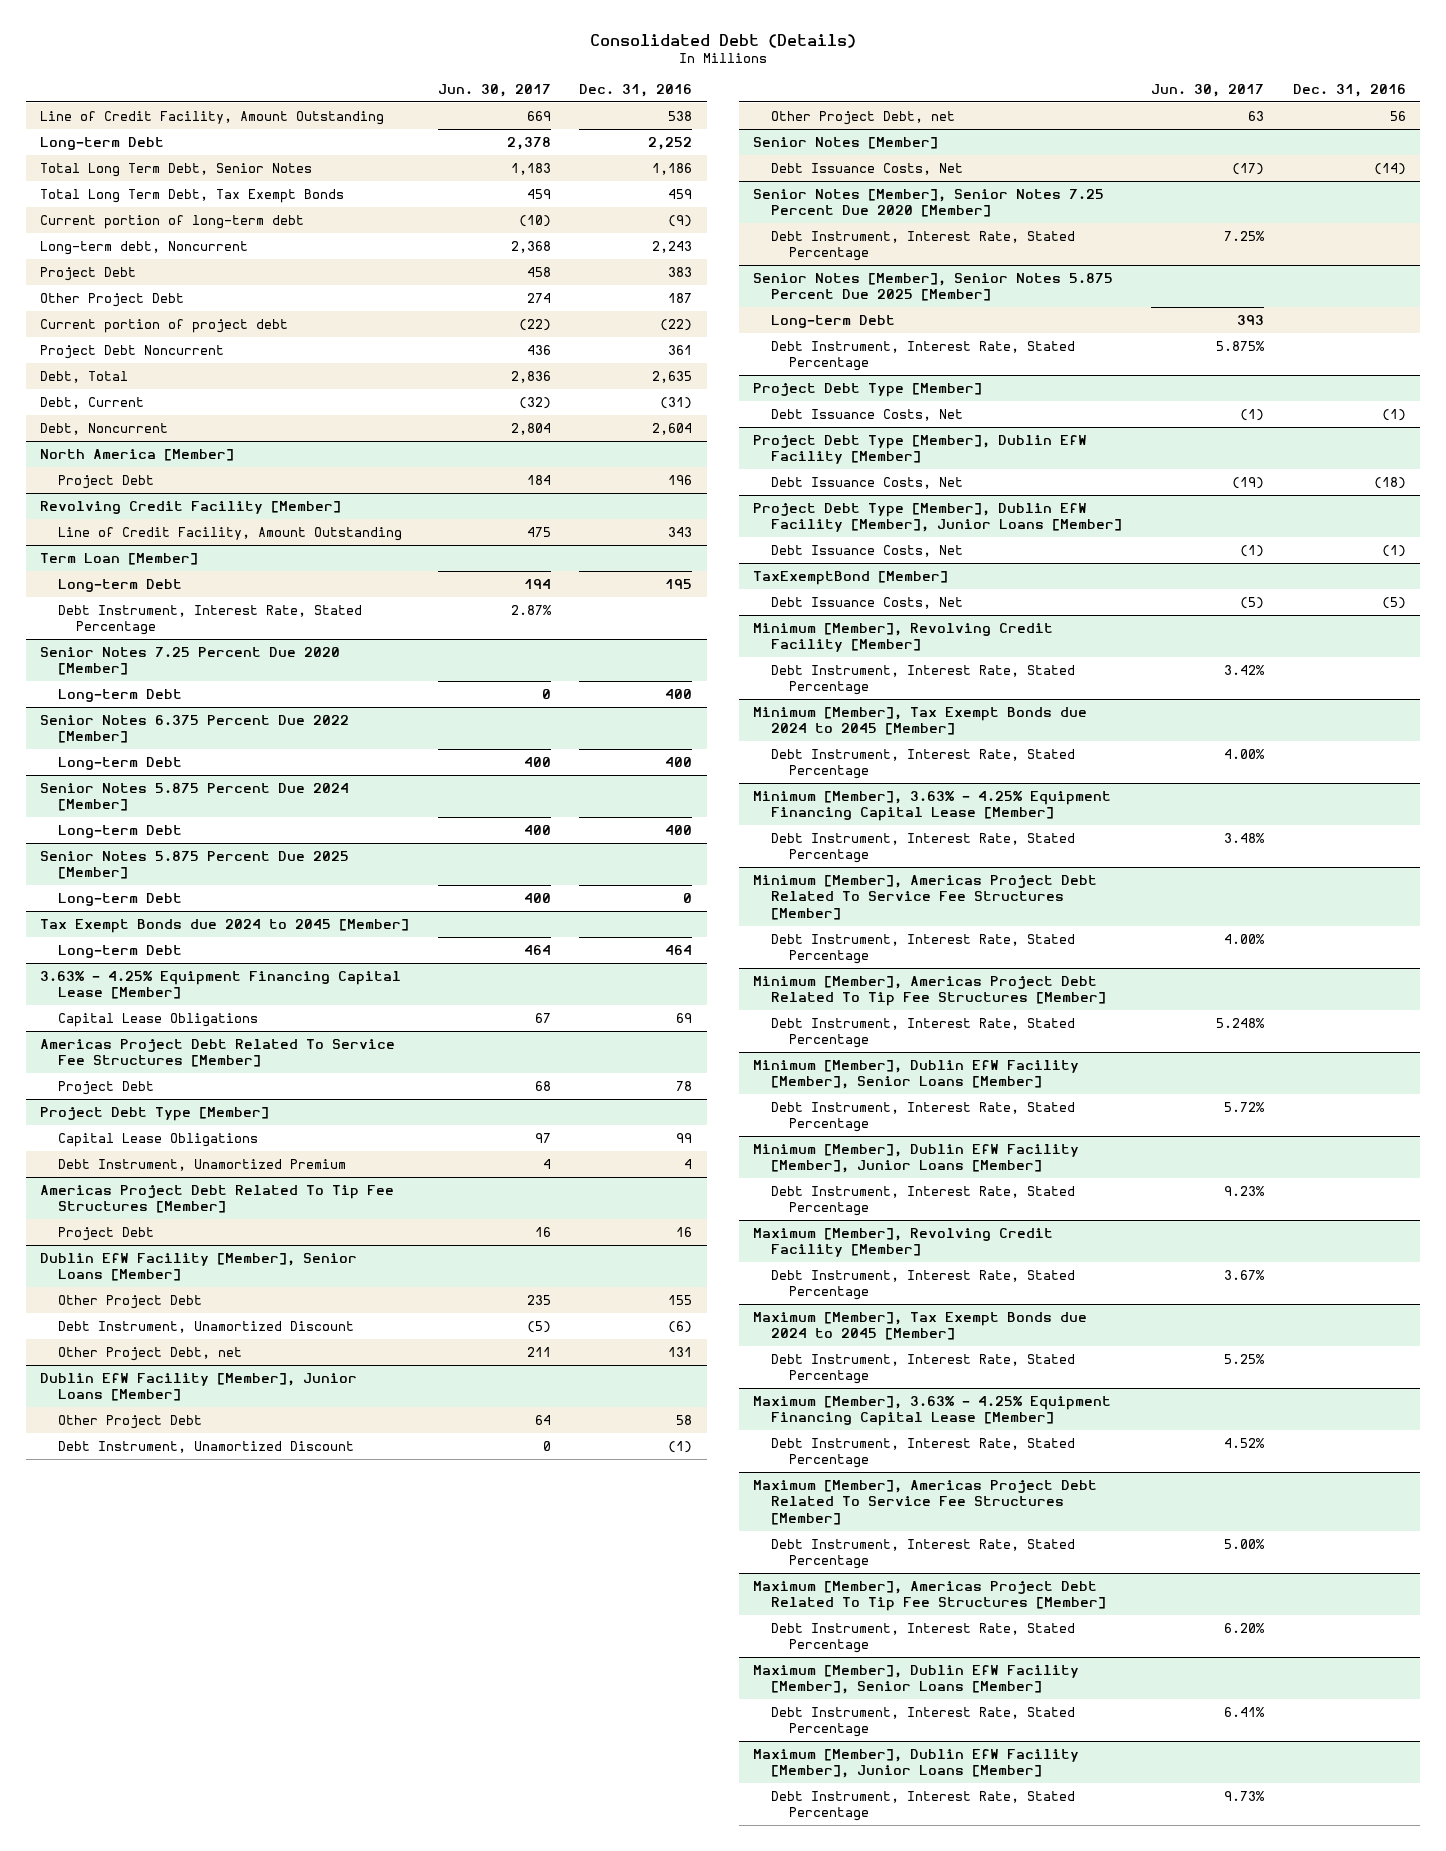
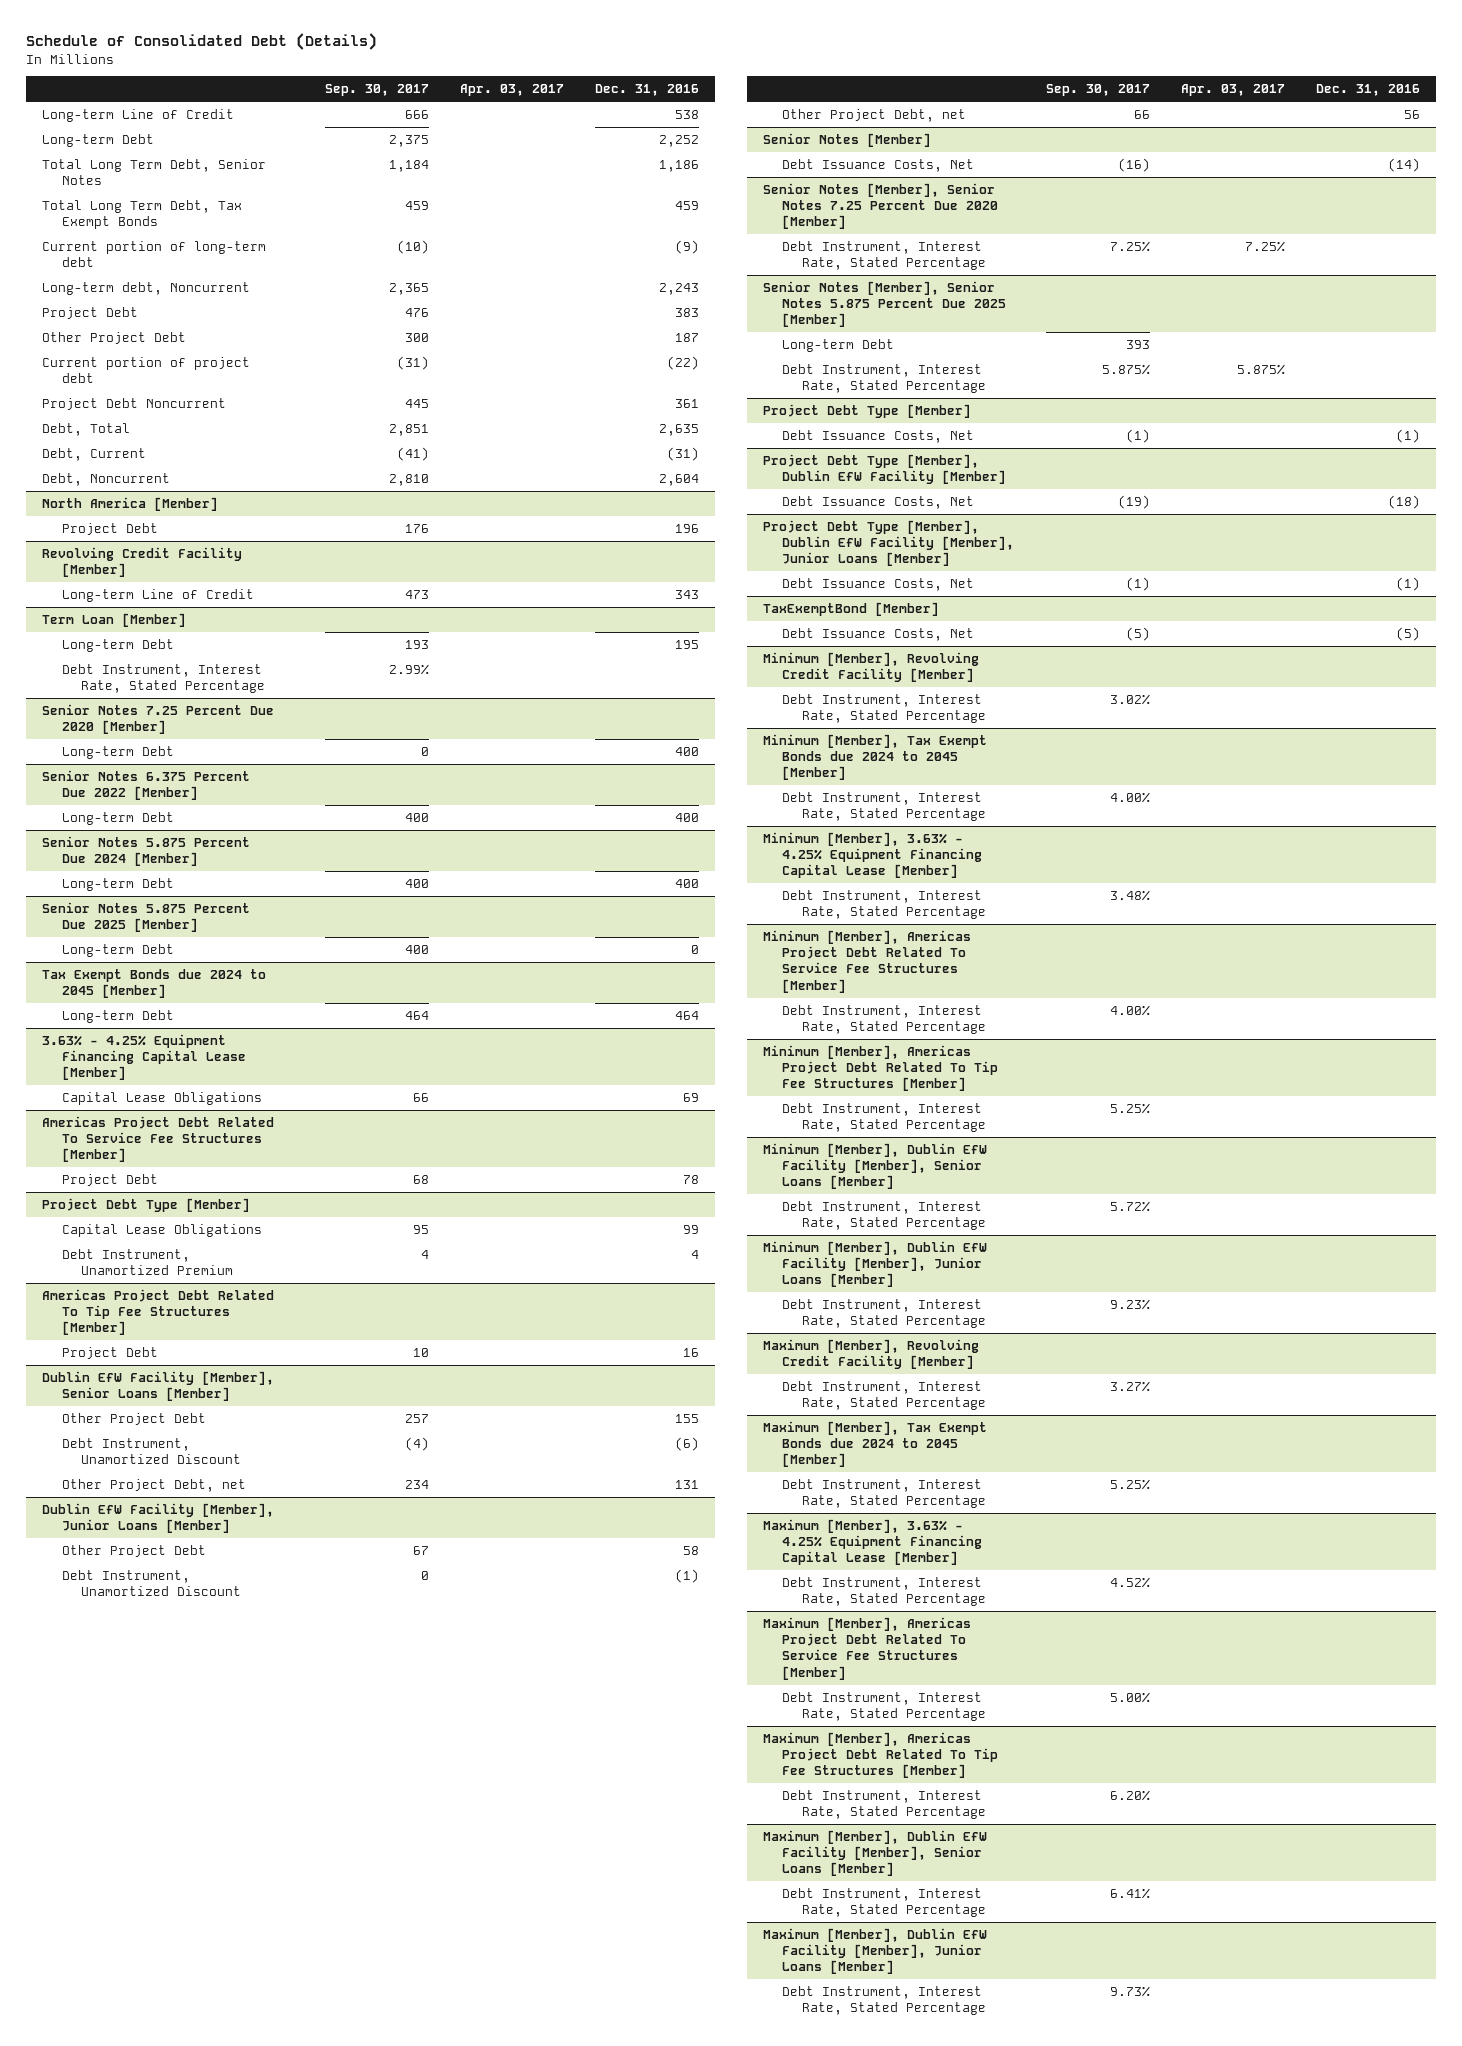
- Consolidated Debt (Details)
+ Schedule of Consolidated Debt (Details)
- | Jun. 30, 2017 | Dec. 31, 2016
+ | Sep. 30, 2017 | Apr. 03, 2017 | Dec. 31, 2016
- Line of Credit Facility, Amount Outstanding | 669 | 538
+ Long-term Line of Credit | 666 | | 538
@ Revolving Credit Facility [Member]
- Line of Credit Facility, Amount Outstanding | 475 | 343
+ Long-term Line of Credit | 473 | | 343

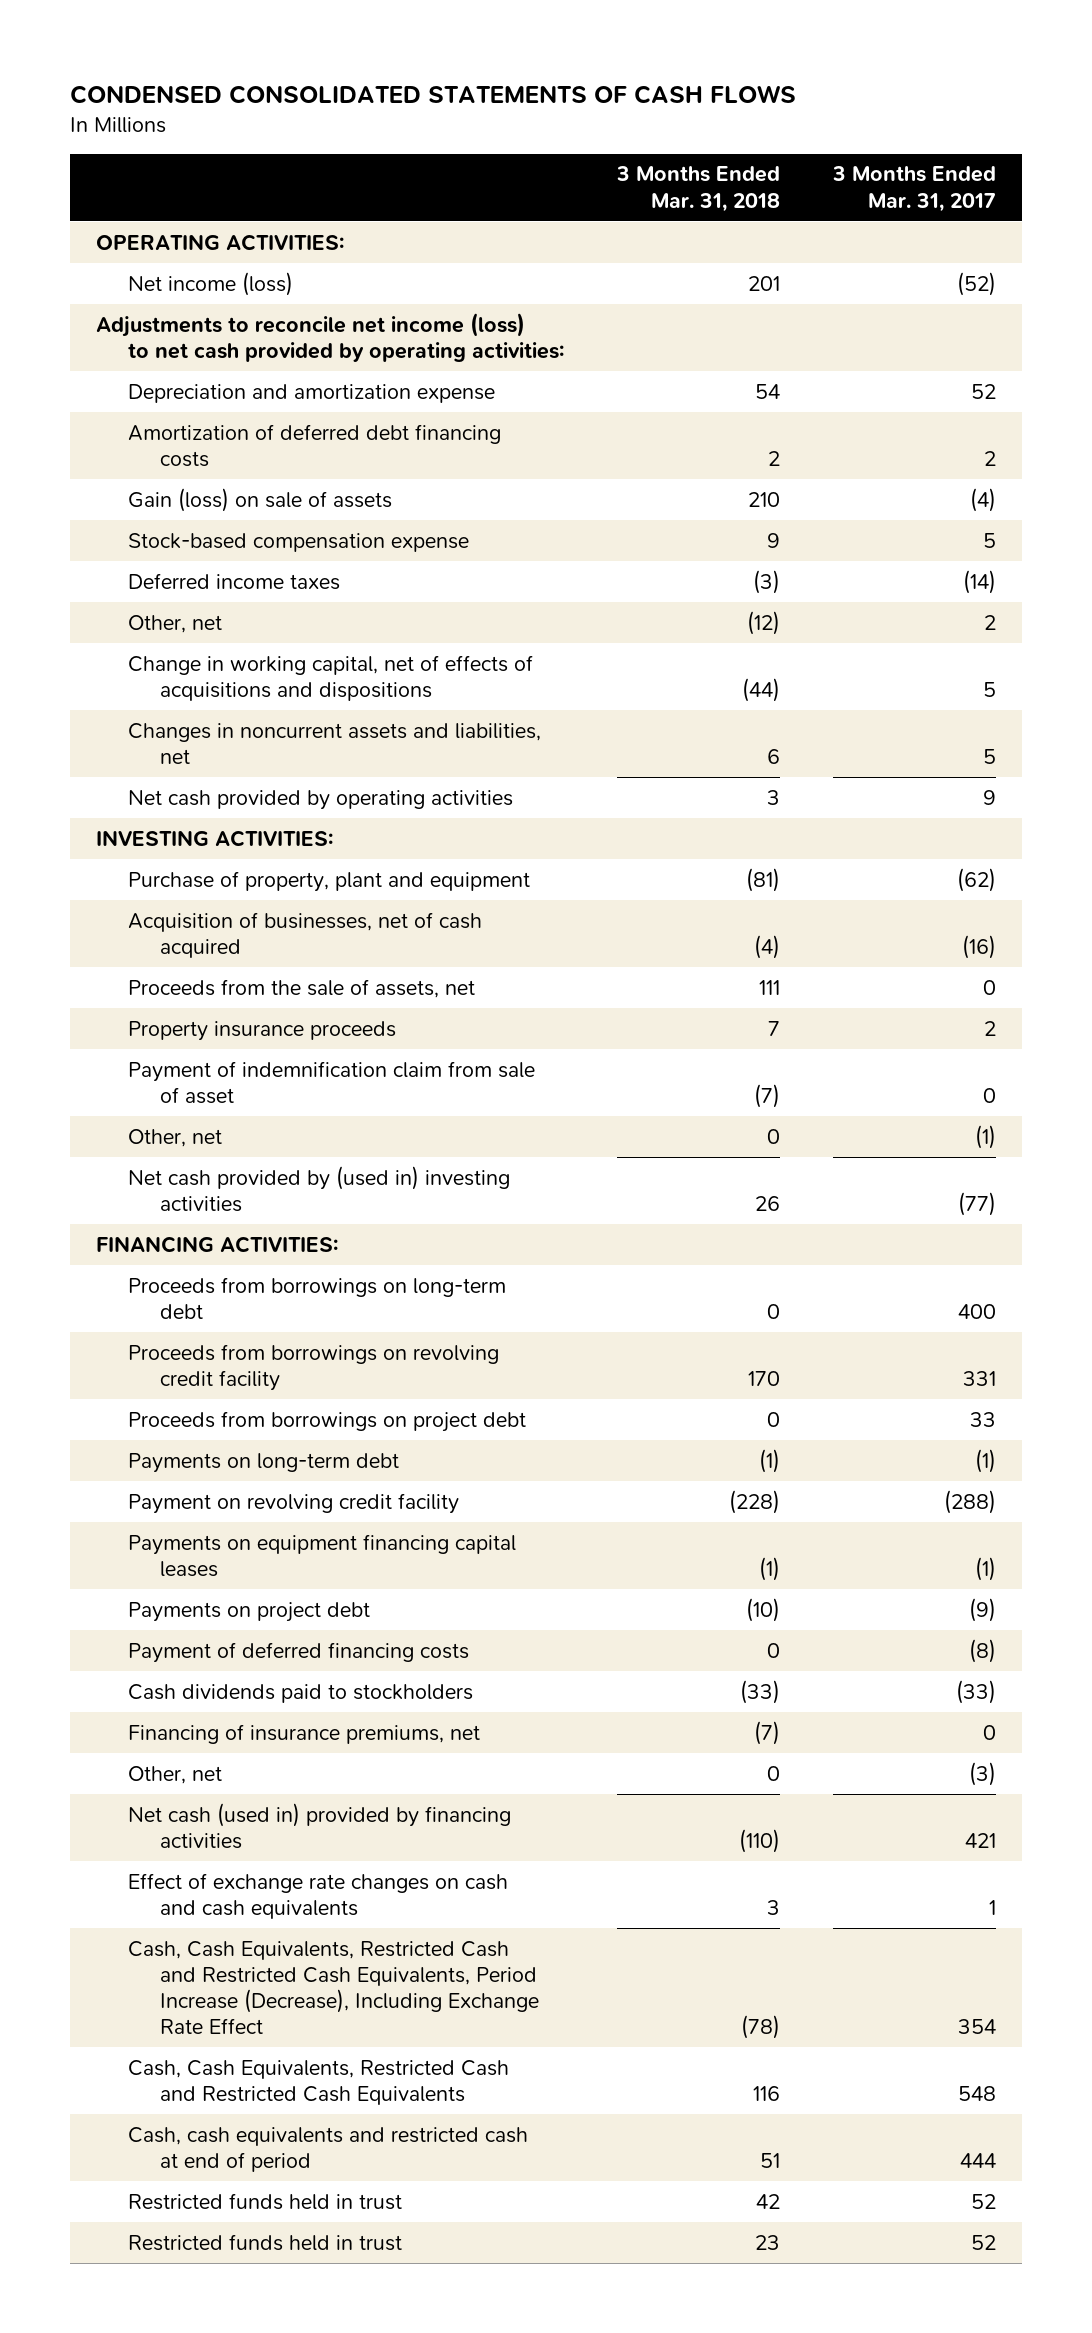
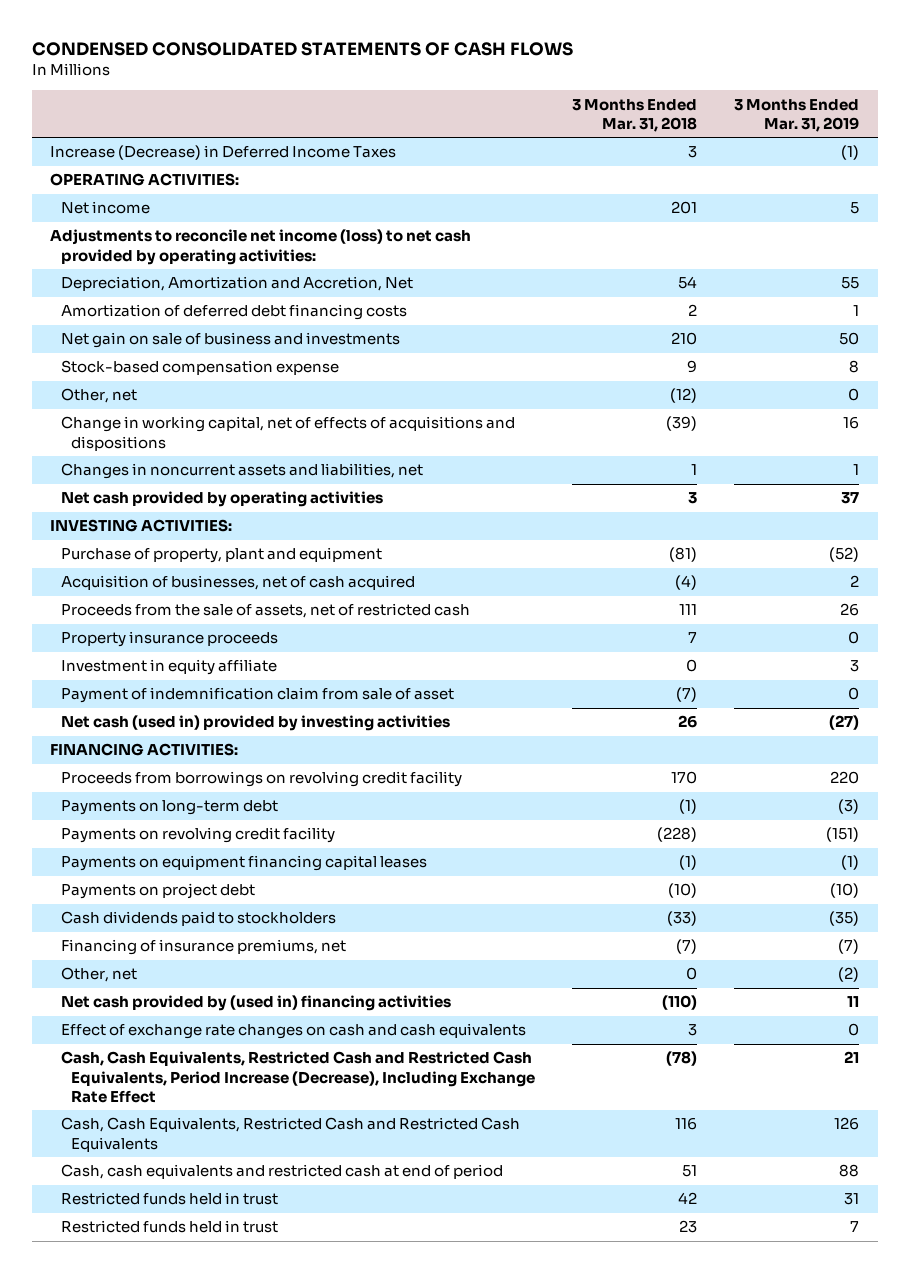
- | 3 Months Ended Mar. 31, 2018 | 3 Months Ended Mar. 31, 2017
+ | 3 Months Ended Mar. 31, 2018 | 3 Months Ended Mar. 31, 2019
+ Increase (Decrease) in Deferred Income Taxes | 3 | (1)
- Net income (loss) | 201 | (52)
+ Net income | 201 | 5
- Depreciation and amortization expense | 54 | 52
+ Depreciation, Amortization and Accretion, Net | 54 | 55
- Gain (loss) on sale of assets | 210 | (4)
+ Net gain on sale of business and investments | 210 | 50
- Deferred income taxes | (3) | (14)
- Change in working capital, net of effects of acquisitions and dispositions | (44) | 5
- Changes in noncurrent assets and liabilities, net | 6 | 5
+ Change in working capital, net of effects of acquisitions and dispositions | (39) | 16
+ Changes in noncurrent assets and liabilities, net | 1 | 1
- Proceeds from the sale of assets, net | 111 | 0
+ Proceeds from the sale of assets, net of restricted cash | 111 | 26
+ Investment in equity affiliate | 0 | 3
- Other, net | 0 | (1)
- Net cash provided by (used in) investing activities | 26 | (77)
+ Net cash (used in) provided by investing activities | 26 | (27)
- Proceeds from borrowings on long-term debt | 0 | 400
- Proceeds from borrowings on project debt | 0 | 33
- Payment on revolving credit facility | (228) | (288)
+ Payments on revolving credit facility | (228) | (151)
- Payment of deferred financing costs | 0 | (8)
- Net cash (used in) provided by financing activities | (110) | 421
+ Net cash provided by (used in) financing activities | (110) | 11

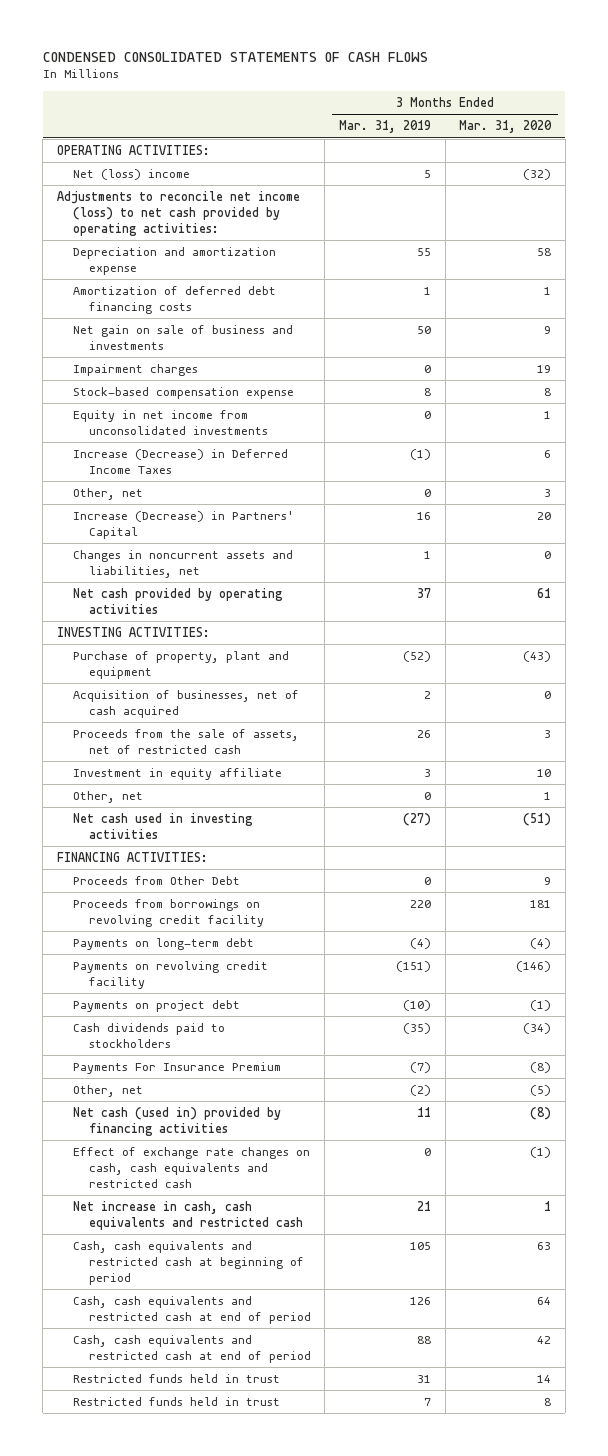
- | 3 Months Ended Mar. 31, 2018 | 3 Months Ended Mar. 31, 2019
+ | 3 Months Ended Mar. 31, 2019 | 3 Months Ended Mar. 31, 2020
- Net income | 201 | 5
+ Net (loss) income | 5 | (32)
- Depreciation, Amortization and Accretion, Net | 54 | 55
+ Depreciation and amortization expense | 55 | 58
+ Impairment charges | 0 | 19
+ Equity in net income from unconsolidated investments | 0 | 1
moved down: Increase (Decrease) in Deferred Income Taxes | (1) | 6
- Change in working capital, net of effects of acquisitions and dispositions | (39) | 16
+ Increase (Decrease) in Partners' Capital | 16 | 20
- Property insurance proceeds | 7 | 0
- Payment of indemnification claim from sale of asset | (7) | 0
- Net cash (used in) provided by investing activities | 26 | (27)
+ Other, net | 0 | 1
+ Net cash used in investing activities | (27) | (51)
+ Proceeds from Other Debt | 0 | 9
- Payments on long-term debt | (1) | (3)
+ Payments on long-term debt | (4) | (4)
- Payments on equipment financing capital leases | (1) | (1)
- Financing of insurance premiums, net | (7) | (7)
+ Payments For Insurance Premium | (7) | (8)
- Net cash provided by (used in) financing activities | (110) | 11
- Effect of exchange rate changes on cash and cash equivalents | 3 | 0
- Cash, Cash Equivalents, Restricted Cash and Restricted Cash Equivalents, Period Increase (Decrease), Including Exchange Rate Effect | (78) | 21
- Cash, Cash Equivalents, Restricted Cash and Restricted Cash Equivalents | 116 | 126
+ Net cash (used in) provided by financing activities | 11 | (8)
+ Effect of exchange rate changes on cash, cash equivalents and restricted cash | 0 | (1)
+ Net increase in cash, cash equivalents and restricted cash | 21 | 1
+ Cash, cash equivalents and restricted cash at beginning of period | 105 | 63
+ Cash, cash equivalents and restricted cash at end of period | 126 | 64

